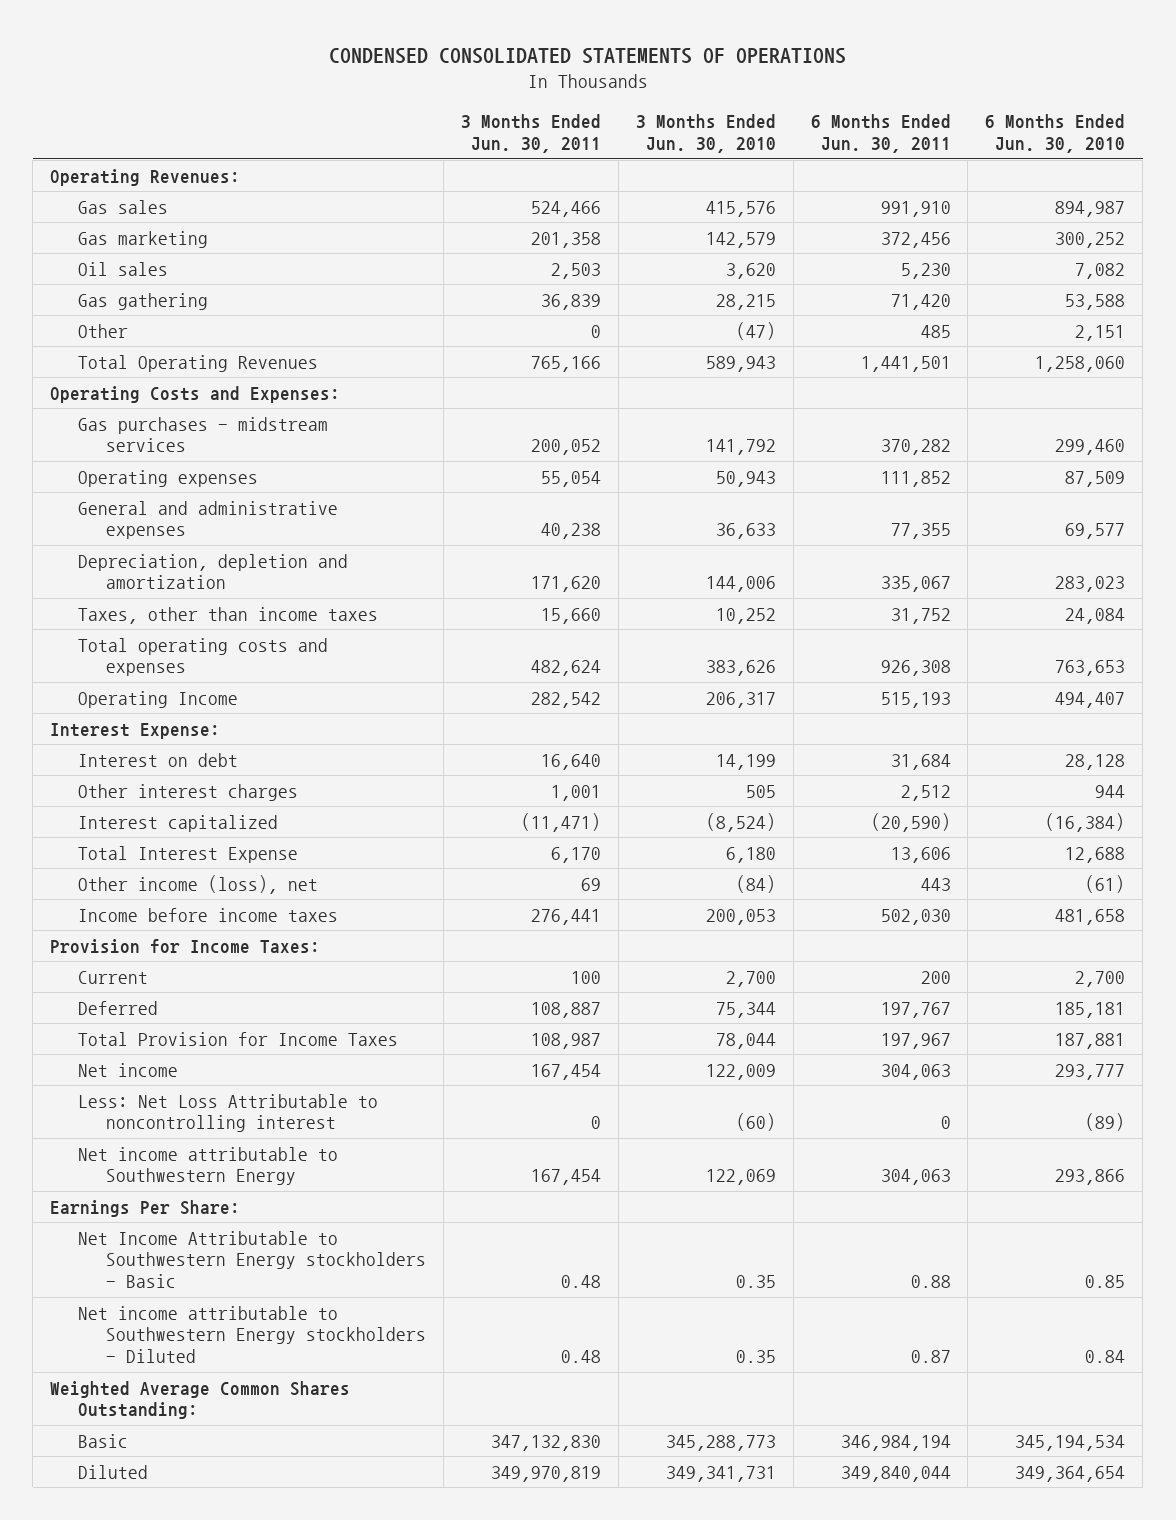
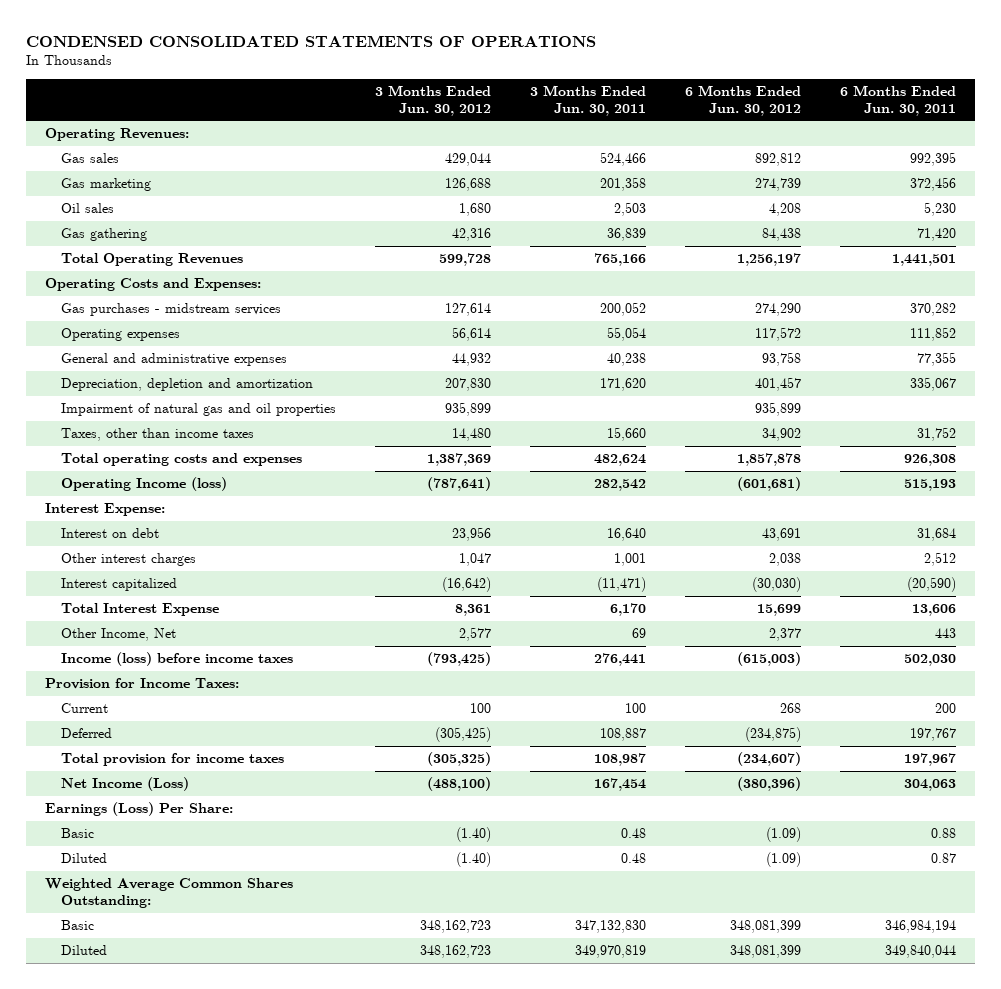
- | 3 Months Ended Jun. 30, 2011 | 3 Months Ended Jun. 30, 2010 | 6 Months Ended Jun. 30, 2011 | 6 Months Ended Jun. 30, 2010
+ | 3 Months Ended Jun. 30, 2012 | 3 Months Ended Jun. 30, 2011 | 6 Months Ended Jun. 30, 2012 | 6 Months Ended Jun. 30, 2011
- Gas sales | 524,466 | 415,576 | 991,910 | 894,987
+ Gas sales | 429,044 | 524,466 | 892,812 | 992,395
- Other | 0 | (47) | 485 | 2,151
+ Impairment of natural gas and oil properties | 935,899 | | 935,899 |
- Operating Income | 282,542 | 206,317 | 515,193 | 494,407
+ Operating Income (loss) | (787,641) | 282,542 | (601,681) | 515,193
- Other income (loss), net | 69 | (84) | 443 | (61)
- Income before income taxes | 276,441 | 200,053 | 502,030 | 481,658
+ Other Income, Net | 2,577 | 69 | 2,377 | 443
+ Income (loss) before income taxes | (793,425) | 276,441 | (615,003) | 502,030
- Total Provision for Income Taxes | 108,987 | 78,044 | 197,967 | 187,881
- Net income | 167,454 | 122,009 | 304,063 | 293,777
- Less: Net Loss Attributable to noncontrolling interest | 0 | (60) | 0 | (89)
- Net income attributable to Southwestern Energy | 167,454 | 122,069 | 304,063 | 293,866
- Earnings Per Share:
- Net Income Attributable to Southwestern Energy stockholders - Basic | 0.48 | 0.35 | 0.88 | 0.85
- Net income attributable to Southwestern Energy stockholders - Diluted | 0.48 | 0.35 | 0.87 | 0.84
+ Total provision for income taxes | (305,325) | 108,987 | (234,607) | 197,967
+ Net Income (Loss) | (488,100) | 167,454 | (380,396) | 304,063
+ Earnings (Loss) Per Share:
+ Basic | (1.40) | 0.48 | (1.09) | 0.88
+ Diluted | (1.40) | 0.48 | (1.09) | 0.87

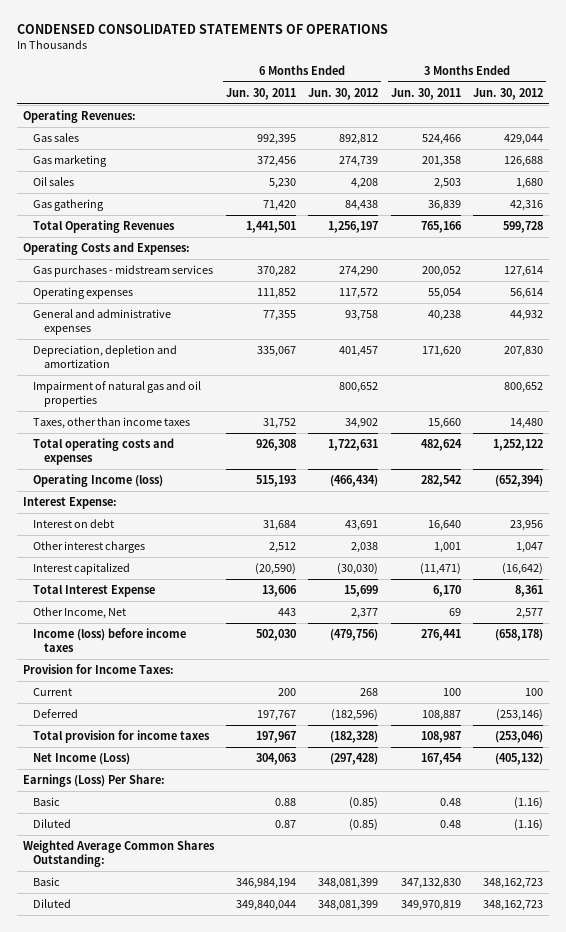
- | 3 Months Ended Jun. 30, 2012 | 3 Months Ended Jun. 30, 2011 | 6 Months Ended Jun. 30, 2012 | 6 Months Ended Jun. 30, 2011
+ | 6 Months Ended Jun. 30, 2011 | 6 Months Ended Jun. 30, 2012 | 3 Months Ended Jun. 30, 2011 | 3 Months Ended Jun. 30, 2012
- Impairment of natural gas and oil properties | 935,899 | | 935,899 |
+ Impairment of natural gas and oil properties | | 800,652 | | 800,652
- Total operating costs and expenses | 1,387,369 | 482,624 | 1,857,878 | 926,308
- Operating Income (loss) | (787,641) | 282,542 | (601,681) | 515,193
+ Total operating costs and expenses | 926,308 | 1,722,631 | 482,624 | 1,252,122
+ Operating Income (loss) | 515,193 | (466,434) | 282,542 | (652,394)
- Income (loss) before income taxes | (793,425) | 276,441 | (615,003) | 502,030
+ Income (loss) before income taxes | 502,030 | (479,756) | 276,441 | (658,178)
- Deferred | (305,425) | 108,887 | (234,875) | 197,767
- Total provision for income taxes | (305,325) | 108,987 | (234,607) | 197,967
- Net Income (Loss) | (488,100) | 167,454 | (380,396) | 304,063
+ Deferred | 197,767 | (182,596) | 108,887 | (253,146)
+ Total provision for income taxes | 197,967 | (182,328) | 108,987 | (253,046)
+ Net Income (Loss) | 304,063 | (297,428) | 167,454 | (405,132)
- Basic | (1.40) | 0.48 | (1.09) | 0.88
- Diluted | (1.40) | 0.48 | (1.09) | 0.87
+ Basic | 0.88 | (0.85) | 0.48 | (1.16)
+ Diluted | 0.87 | (0.85) | 0.48 | (1.16)

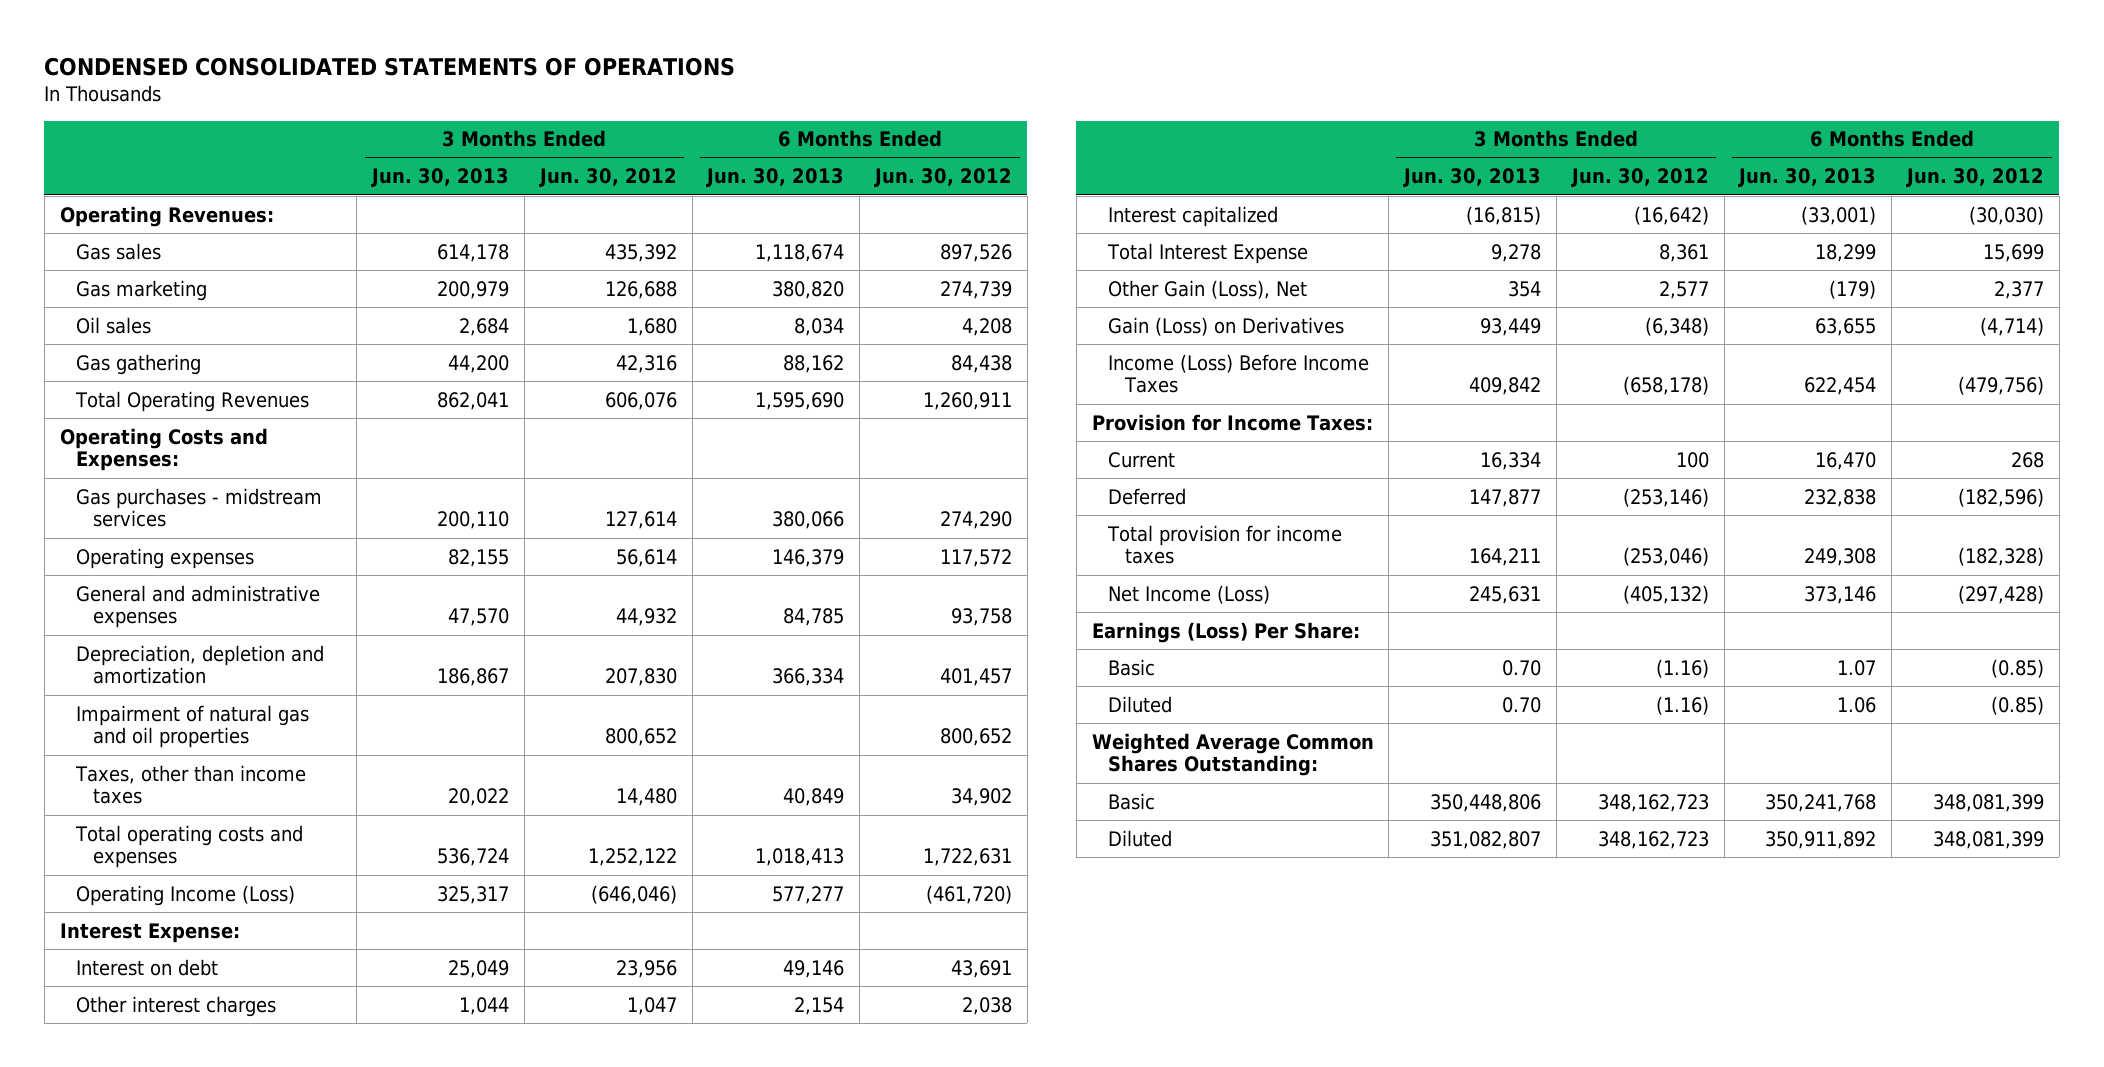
- | 6 Months Ended Jun. 30, 2011 | 6 Months Ended Jun. 30, 2012 | 3 Months Ended Jun. 30, 2011 | 3 Months Ended Jun. 30, 2012
+ | 3 Months Ended Jun. 30, 2013 | 3 Months Ended Jun. 30, 2012 | 6 Months Ended Jun. 30, 2013 | 6 Months Ended Jun. 30, 2012
- Gas sales | 992,395 | 892,812 | 524,466 | 429,044
+ Gas sales | 614,178 | 435,392 | 1,118,674 | 897,526
- Total Operating Revenues | 1,441,501 | 1,256,197 | 765,166 | 599,728
+ Total Operating Revenues | 862,041 | 606,076 | 1,595,690 | 1,260,911
- Operating Income (loss) | 515,193 | (466,434) | 282,542 | (652,394)
+ Operating Income (Loss) | 325,317 | (646,046) | 577,277 | (461,720)
- Other Income, Net | 443 | 2,377 | 69 | 2,577
- Income (loss) before income taxes | 502,030 | (479,756) | 276,441 | (658,178)
+ Other Gain (Loss), Net | 354 | 2,577 | (179) | 2,377
+ Gain (Loss) on Derivatives | 93,449 | (6,348) | 63,655 | (4,714)
+ Income (Loss) Before Income Taxes | 409,842 | (658,178) | 622,454 | (479,756)

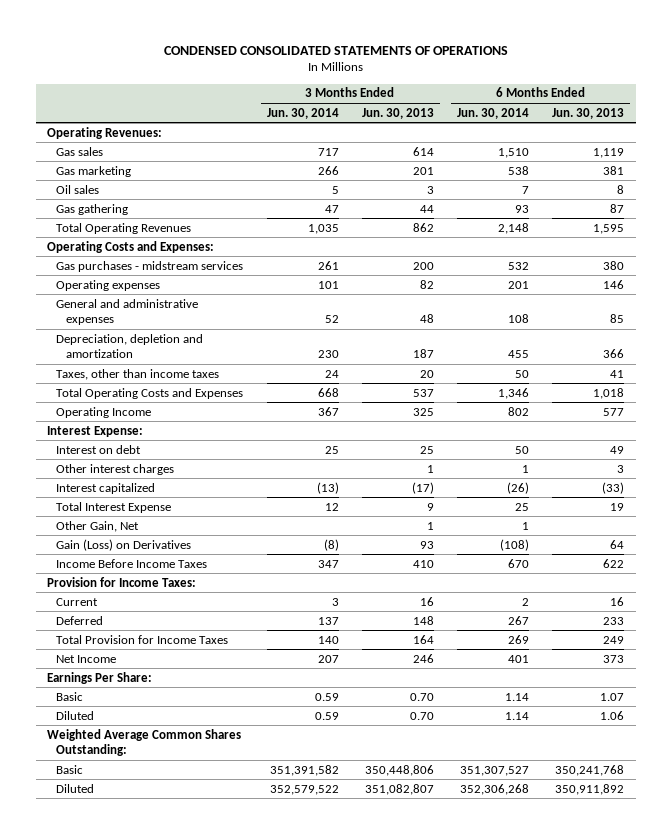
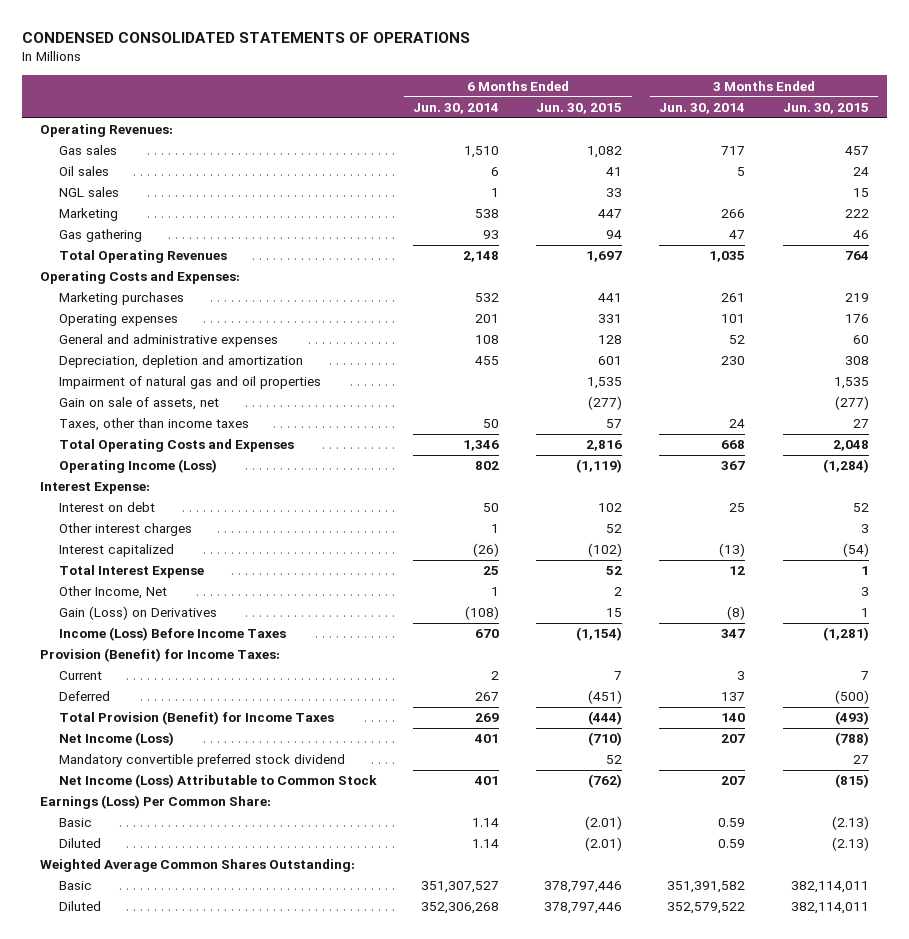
- | 3 Months Ended Jun. 30, 2014 | 3 Months Ended Jun. 30, 2013 | 6 Months Ended Jun. 30, 2014 | 6 Months Ended Jun. 30, 2013
+ | 6 Months Ended Jun. 30, 2014 | 6 Months Ended Jun. 30, 2015 | 3 Months Ended Jun. 30, 2014 | 3 Months Ended Jun. 30, 2015
- Gas marketing | 266 | 201 | 538 | 381
- Oil sales | 5 | 3 | 7 | 8
+ Oil sales | 6 | 41 | 5 | 24
+ NGL sales | 1 | 33 | | 15
+ Marketing | 538 | 447 | 266 | 222
- Gas purchases - midstream services | 261 | 200 | 532 | 380
+ Marketing purchases | 532 | 441 | 261 | 219
+ Impairment of natural gas and oil properties | | 1,535 | | 1,535
+ Gain on sale of assets, net | | (277) | | (277)
- Operating Income | 367 | 325 | 802 | 577
+ Operating Income (Loss) | 802 | (1,119) | 367 | (1,284)
- Other Gain, Net | | 1 | 1 |
+ Other Income, Net | 1 | 2 | | 3
- Income Before Income Taxes | 347 | 410 | 670 | 622
- Provision for Income Taxes:
+ Income (Loss) Before Income Taxes | 670 | (1,154) | 347 | (1,281)
+ Provision (Benefit) for Income Taxes:
- Total Provision for Income Taxes | 140 | 164 | 269 | 249
- Net Income | 207 | 246 | 401 | 373
- Earnings Per Share:
+ Total Provision (Benefit) for Income Taxes | 269 | (444) | 140 | (493)
+ Net Income (Loss) | 401 | (710) | 207 | (788)
+ Mandatory convertible preferred stock dividend | | 52 | | 27
+ Net Income (Loss) Attributable to Common Stock | 401 | (762) | 207 | (815)
+ Earnings (Loss) Per Common Share:

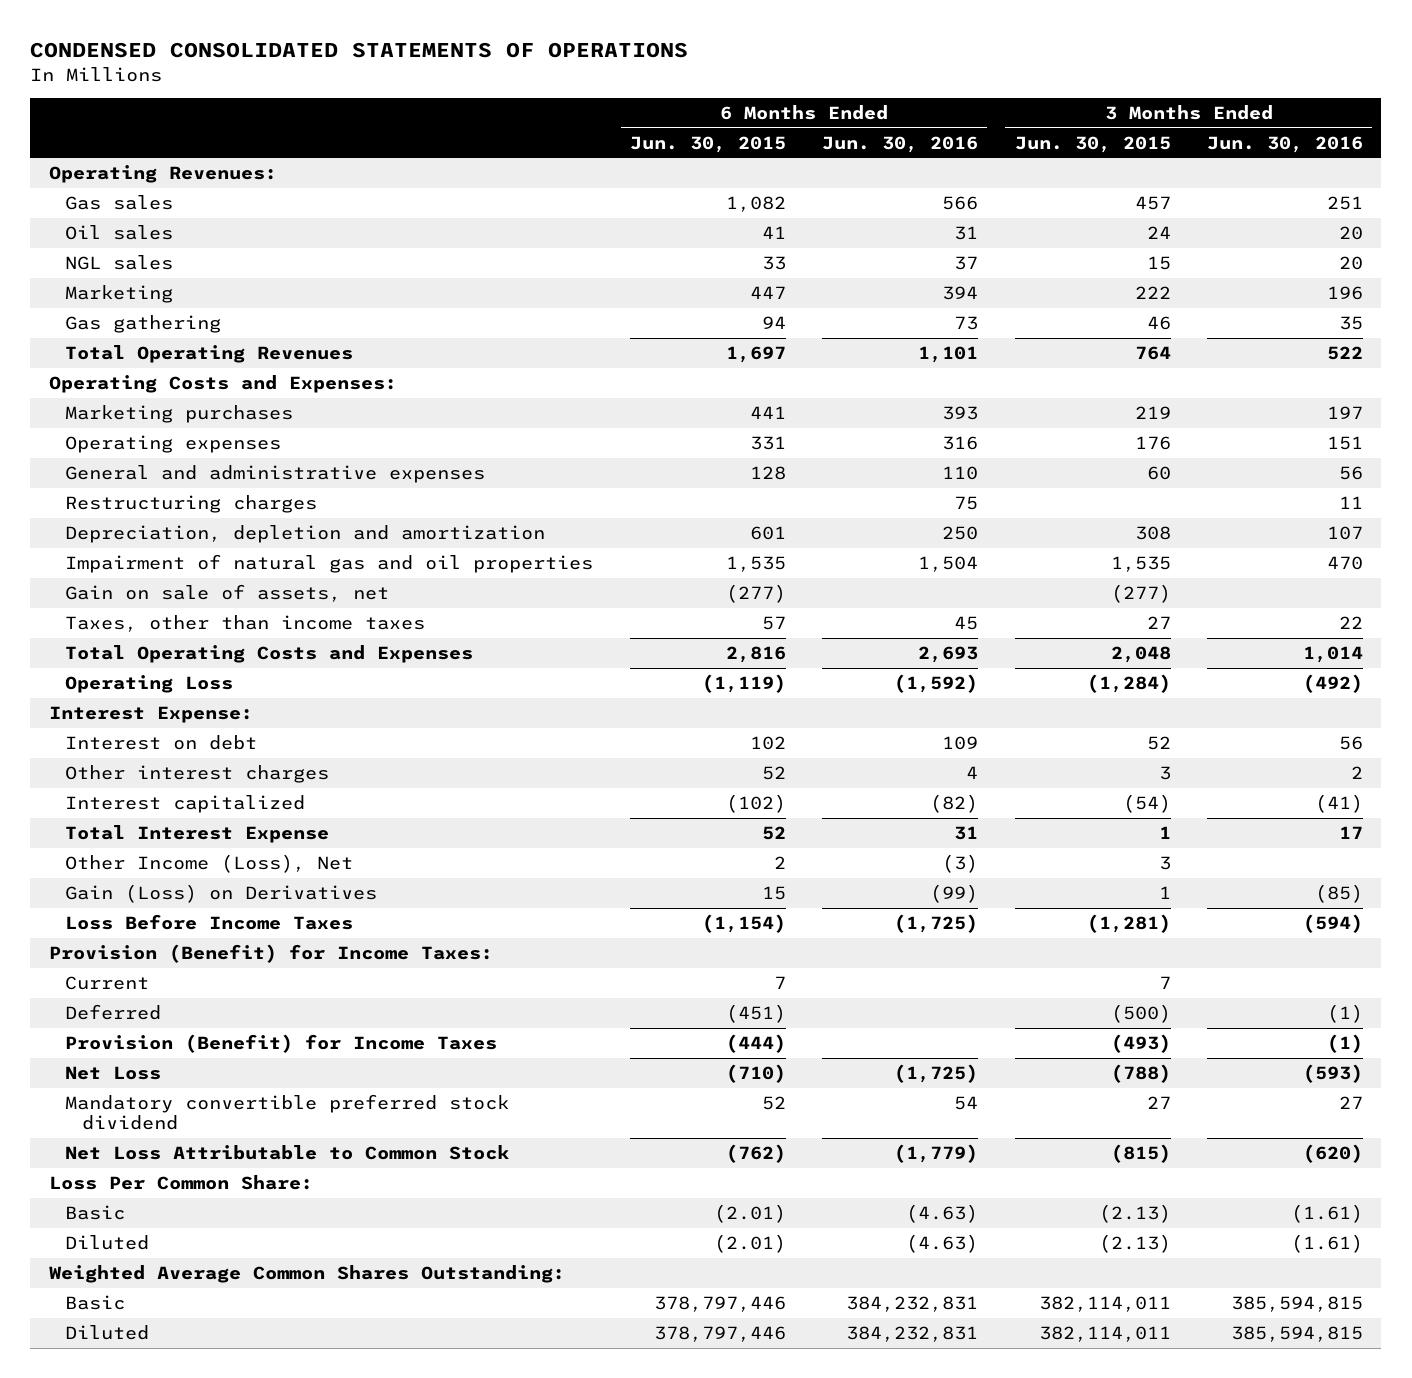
- | 6 Months Ended Jun. 30, 2014 | 6 Months Ended Jun. 30, 2015 | 3 Months Ended Jun. 30, 2014 | 3 Months Ended Jun. 30, 2015
+ | 6 Months Ended Jun. 30, 2015 | 6 Months Ended Jun. 30, 2016 | 3 Months Ended Jun. 30, 2015 | 3 Months Ended Jun. 30, 2016
+ Restructuring charges | | 75 | | 11
- Operating Income (Loss) | 802 | (1,119) | 367 | (1,284)
+ Operating Loss | (1,119) | (1,592) | (1,284) | (492)
- Other Income, Net | 1 | 2 | | 3
+ Other Income (Loss), Net | 2 | (3) | 3 |
- Income (Loss) Before Income Taxes | 670 | (1,154) | 347 | (1,281)
+ Loss Before Income Taxes | (1,154) | (1,725) | (1,281) | (594)
- Total Provision (Benefit) for Income Taxes | 269 | (444) | 140 | (493)
- Net Income (Loss) | 401 | (710) | 207 | (788)
+ Provision (Benefit) for Income Taxes | (444) | | (493) | (1)
+ Net Loss | (710) | (1,725) | (788) | (593)
- Net Income (Loss) Attributable to Common Stock | 401 | (762) | 207 | (815)
- Earnings (Loss) Per Common Share:
+ Net Loss Attributable to Common Stock | (762) | (1,779) | (815) | (620)
+ Loss Per Common Share:

